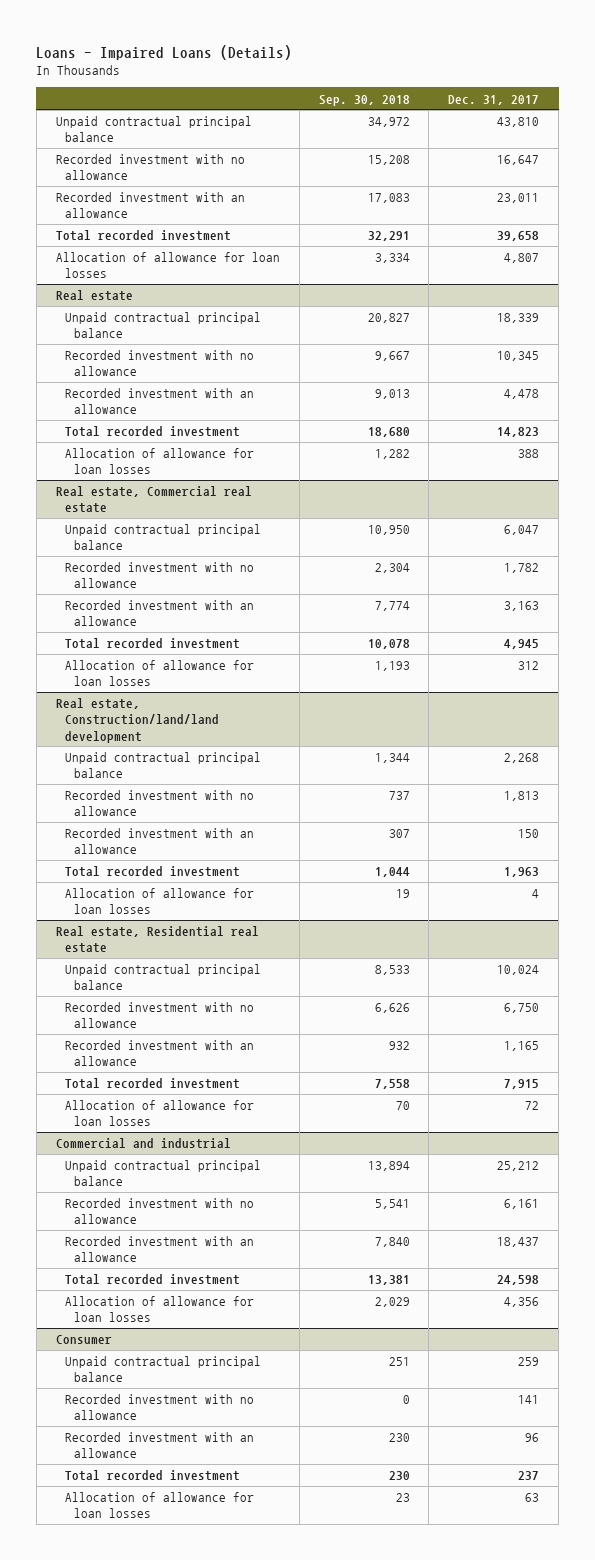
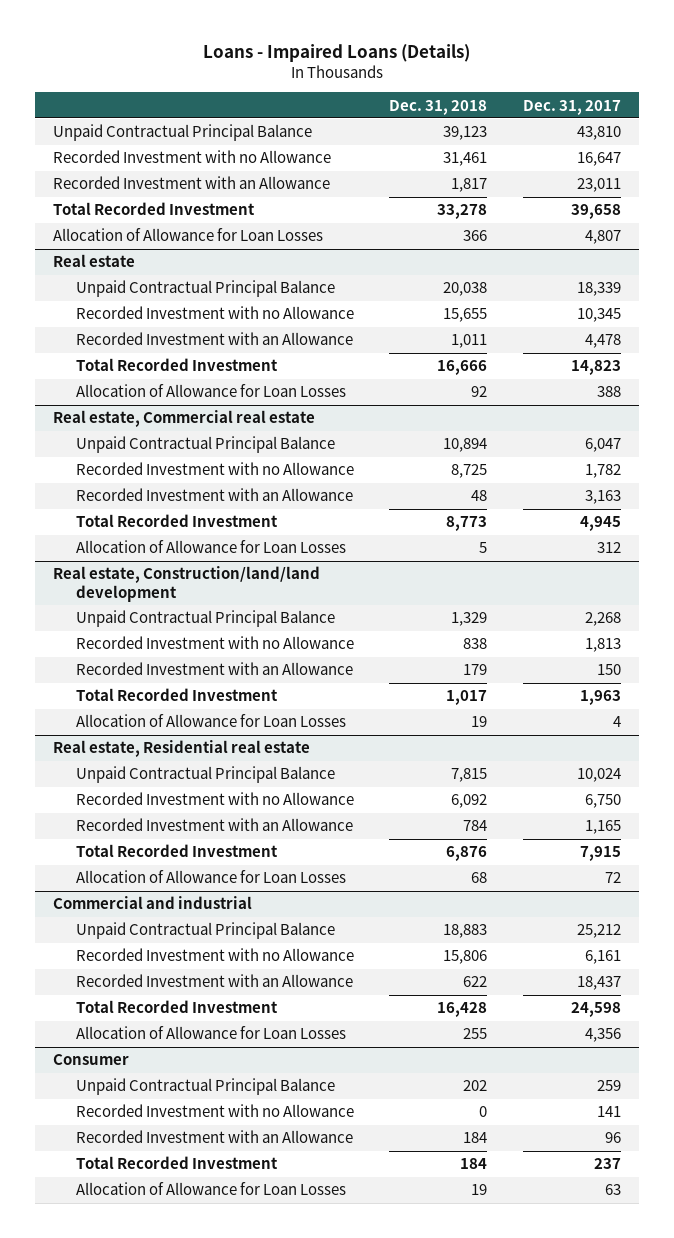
- | Sep. 30, 2018 | Dec. 31, 2017
+ | Dec. 31, 2018 | Dec. 31, 2017
- Unpaid contractual principal balance | 34,972 | 43,810
- Recorded investment with no allowance | 15,208 | 16,647
- Recorded investment with an allowance | 17,083 | 23,011
- Total recorded investment | 32,291 | 39,658
- Allocation of allowance for loan losses | 3,334 | 4,807
+ Unpaid Contractual Principal Balance | 39,123 | 43,810
+ Recorded Investment with no Allowance | 31,461 | 16,647
+ Recorded Investment with an Allowance | 1,817 | 23,011
+ Total Recorded Investment | 33,278 | 39,658
+ Allocation of Allowance for Loan Losses | 366 | 4,807
@ Real estate
- Unpaid contractual principal balance | 20,827 | 18,339
- Recorded investment with no allowance | 9,667 | 10,345
- Recorded investment with an allowance | 9,013 | 4,478
- Total recorded investment | 18,680 | 14,823
- Allocation of allowance for loan losses | 1,282 | 388
+ Unpaid Contractual Principal Balance | 20,038 | 18,339
+ Recorded Investment with no Allowance | 15,655 | 10,345
+ Recorded Investment with an Allowance | 1,011 | 4,478
+ Total Recorded Investment | 16,666 | 14,823
+ Allocation of Allowance for Loan Losses | 92 | 388
@ Real estate, Commercial real estate
- Unpaid contractual principal balance | 10,950 | 6,047
- Recorded investment with no allowance | 2,304 | 1,782
- Recorded investment with an allowance | 7,774 | 3,163
- Total recorded investment | 10,078 | 4,945
- Allocation of allowance for loan losses | 1,193 | 312
+ Unpaid Contractual Principal Balance | 10,894 | 6,047
+ Recorded Investment with no Allowance | 8,725 | 1,782
+ Recorded Investment with an Allowance | 48 | 3,163
+ Total Recorded Investment | 8,773 | 4,945
+ Allocation of Allowance for Loan Losses | 5 | 312
@ Real estate, Construction/land/land development
- Unpaid contractual principal balance | 1,344 | 2,268
- Recorded investment with no allowance | 737 | 1,813
- Recorded investment with an allowance | 307 | 150
- Total recorded investment | 1,044 | 1,963
- Allocation of allowance for loan losses | 19 | 4
+ Unpaid Contractual Principal Balance | 1,329 | 2,268
+ Recorded Investment with no Allowance | 838 | 1,813
+ Recorded Investment with an Allowance | 179 | 150
+ Total Recorded Investment | 1,017 | 1,963
+ Allocation of Allowance for Loan Losses | 19 | 4
@ Real estate, Residential real estate
- Unpaid contractual principal balance | 8,533 | 10,024
- Recorded investment with no allowance | 6,626 | 6,750
- Recorded investment with an allowance | 932 | 1,165
- Total recorded investment | 7,558 | 7,915
- Allocation of allowance for loan losses | 70 | 72
+ Unpaid Contractual Principal Balance | 7,815 | 10,024
+ Recorded Investment with no Allowance | 6,092 | 6,750
+ Recorded Investment with an Allowance | 784 | 1,165
+ Total Recorded Investment | 6,876 | 7,915
+ Allocation of Allowance for Loan Losses | 68 | 72
@ Commercial and industrial
- Unpaid contractual principal balance | 13,894 | 25,212
- Recorded investment with no allowance | 5,541 | 6,161
- Recorded investment with an allowance | 7,840 | 18,437
- Total recorded investment | 13,381 | 24,598
- Allocation of allowance for loan losses | 2,029 | 4,356
+ Unpaid Contractual Principal Balance | 18,883 | 25,212
+ Recorded Investment with no Allowance | 15,806 | 6,161
+ Recorded Investment with an Allowance | 622 | 18,437
+ Total Recorded Investment | 16,428 | 24,598
+ Allocation of Allowance for Loan Losses | 255 | 4,356
@ Consumer
- Unpaid contractual principal balance | 251 | 259
- Recorded investment with no allowance | 0 | 141
- Recorded investment with an allowance | 230 | 96
- Total recorded investment | 230 | 237
- Allocation of allowance for loan losses | 23 | 63
+ Unpaid Contractual Principal Balance | 202 | 259
+ Recorded Investment with no Allowance | 0 | 141
+ Recorded Investment with an Allowance | 184 | 96
+ Total Recorded Investment | 184 | 237
+ Allocation of Allowance for Loan Losses | 19 | 63

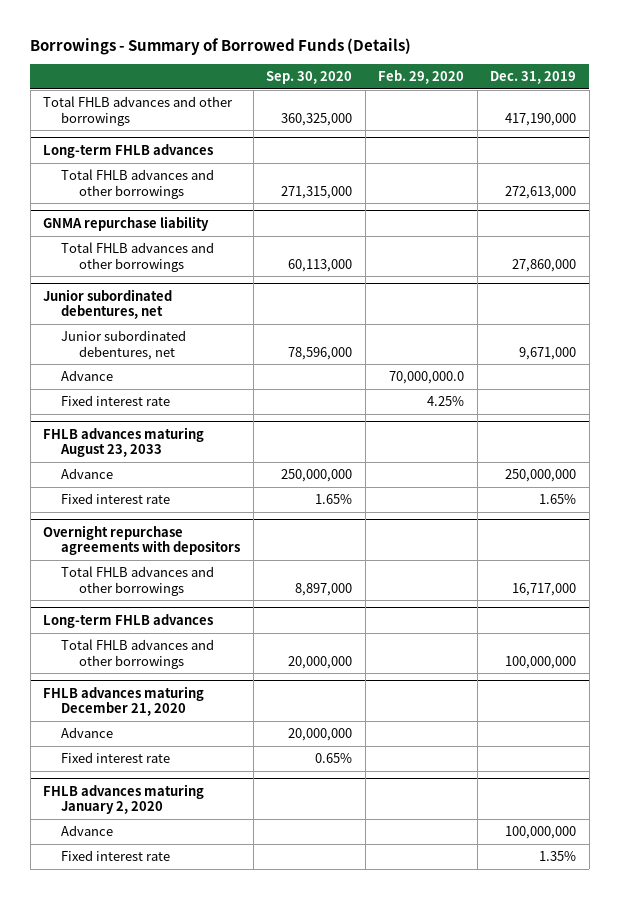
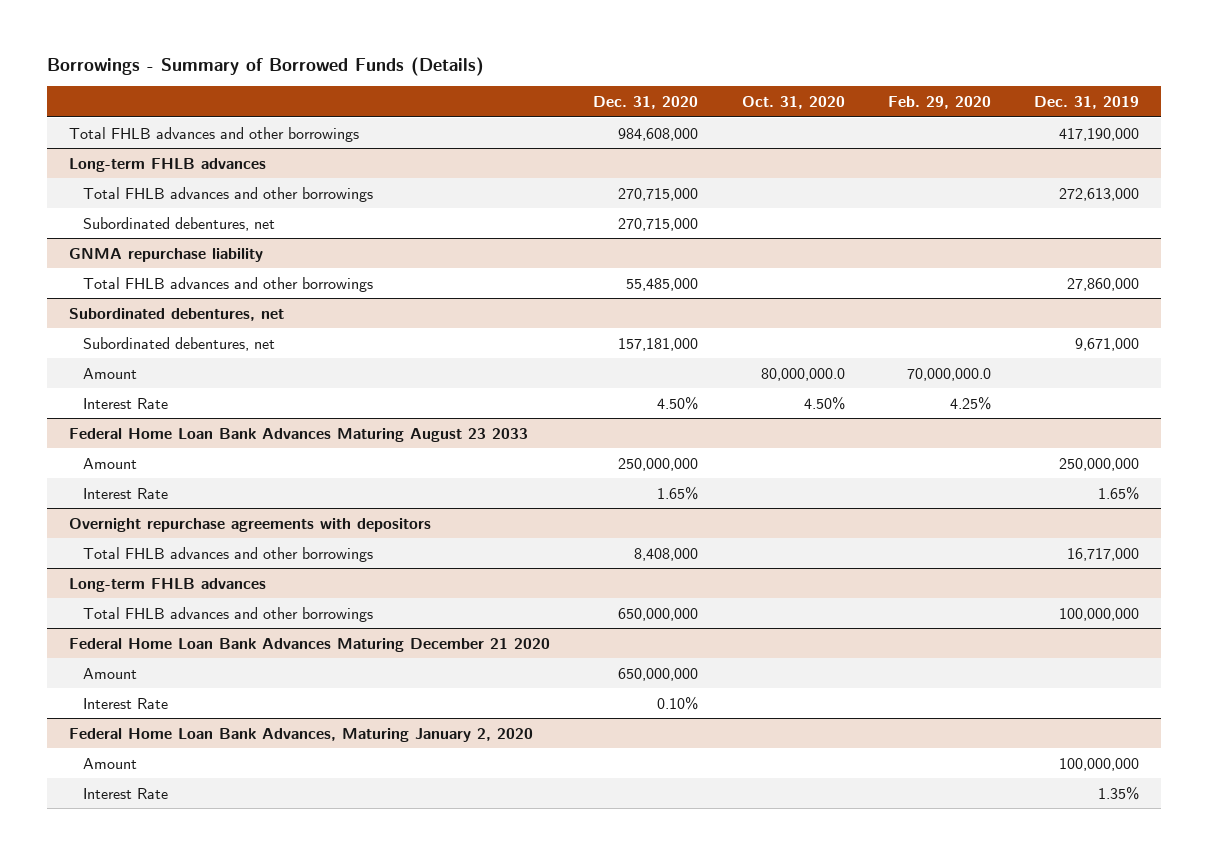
- | Sep. 30, 2020 | Feb. 29, 2020 | Dec. 31, 2019
+ | Dec. 31, 2020 | Oct. 31, 2020 | Feb. 29, 2020 | Dec. 31, 2019
@ Long-term FHLB advances
+ Subordinated debentures, net | 270,715,000 | | |
- Junior subordinated debentures, net
- Junior subordinated debentures, net | 78,596,000 | | 9,671,000
- Advance | | 70,000,000.0 |
- Fixed interest rate | | 4.25% |
- FHLB advances maturing August 23, 2033
- Advance | 250,000,000 | | 250,000,000
- Fixed interest rate | 1.65% | | 1.65%
+ Subordinated debentures, net
+ Subordinated debentures, net | 157,181,000 | | | 9,671,000
+ Amount | | 80,000,000.0 | 70,000,000.0 |
+ Interest Rate | 4.50% | 4.50% | 4.25% |
+ Federal Home Loan Bank Advances Maturing August 23 2033
+ Amount | 250,000,000 | | | 250,000,000
+ Interest Rate | 1.65% | | | 1.65%
- FHLB advances maturing December 21, 2020
- Advance | 20,000,000 | |
- Fixed interest rate | 0.65% | |
- FHLB advances maturing January 2, 2020
- Advance | | | 100,000,000
- Fixed interest rate | | | 1.35%
+ Federal Home Loan Bank Advances Maturing December 21 2020
+ Amount | 650,000,000 | | |
+ Interest Rate | 0.10% | | |
+ Federal Home Loan Bank Advances, Maturing January 2, 2020
+ Amount | | | | 100,000,000
+ Interest Rate | | | | 1.35%

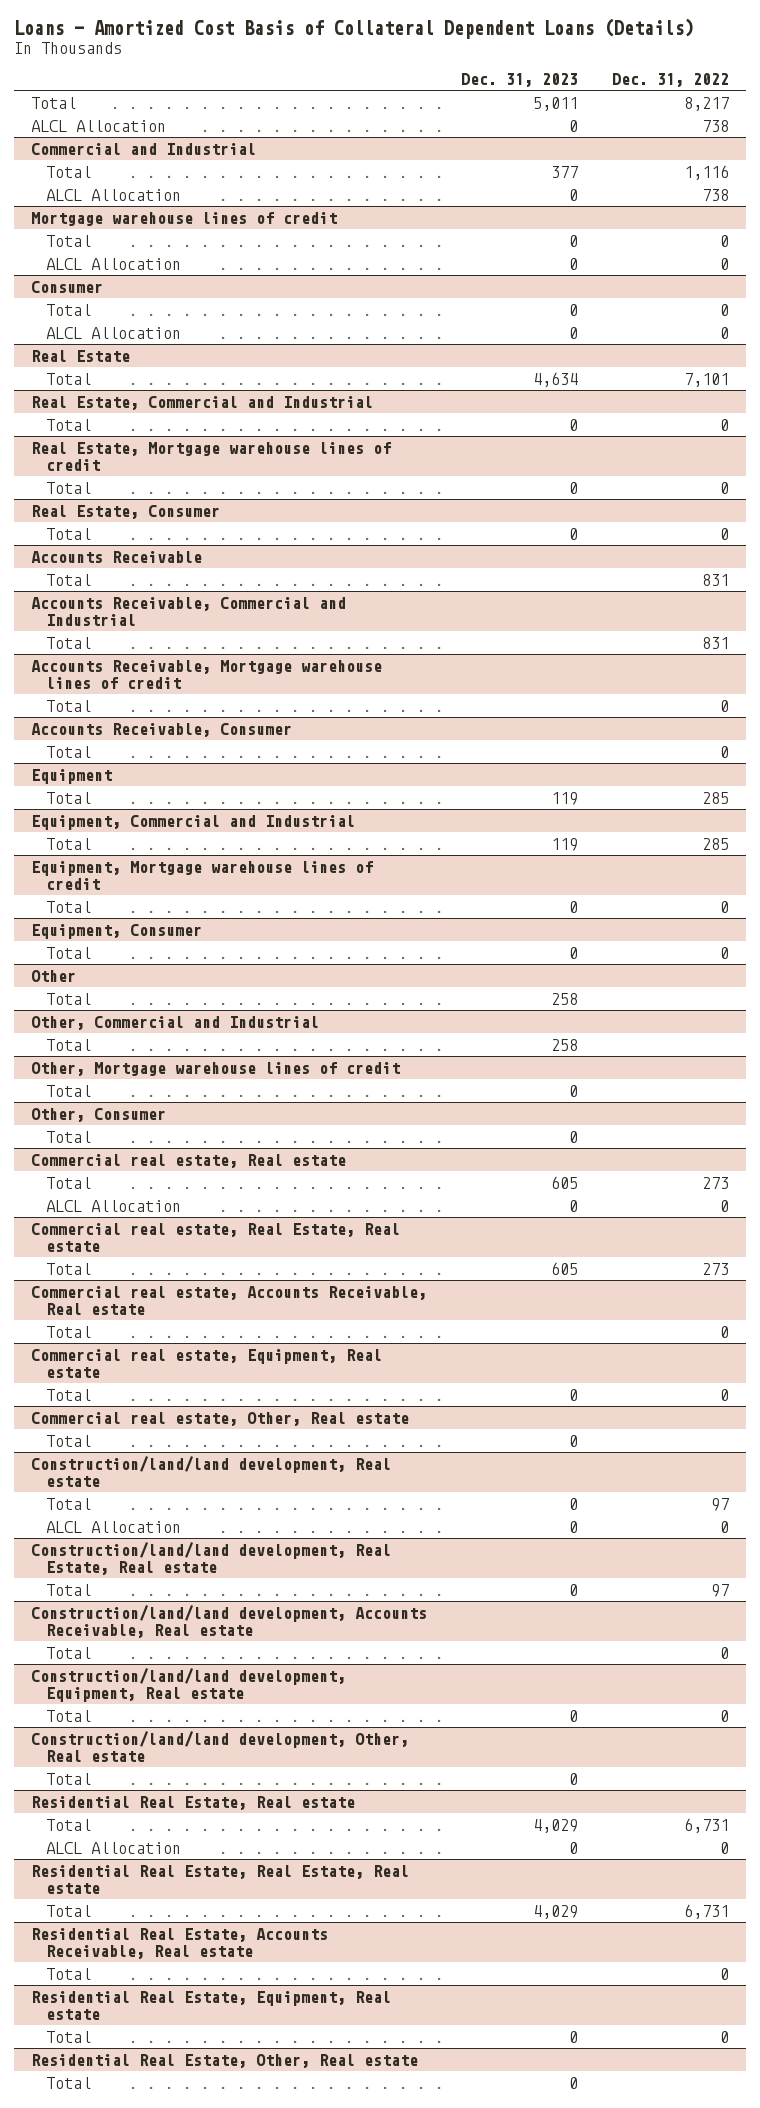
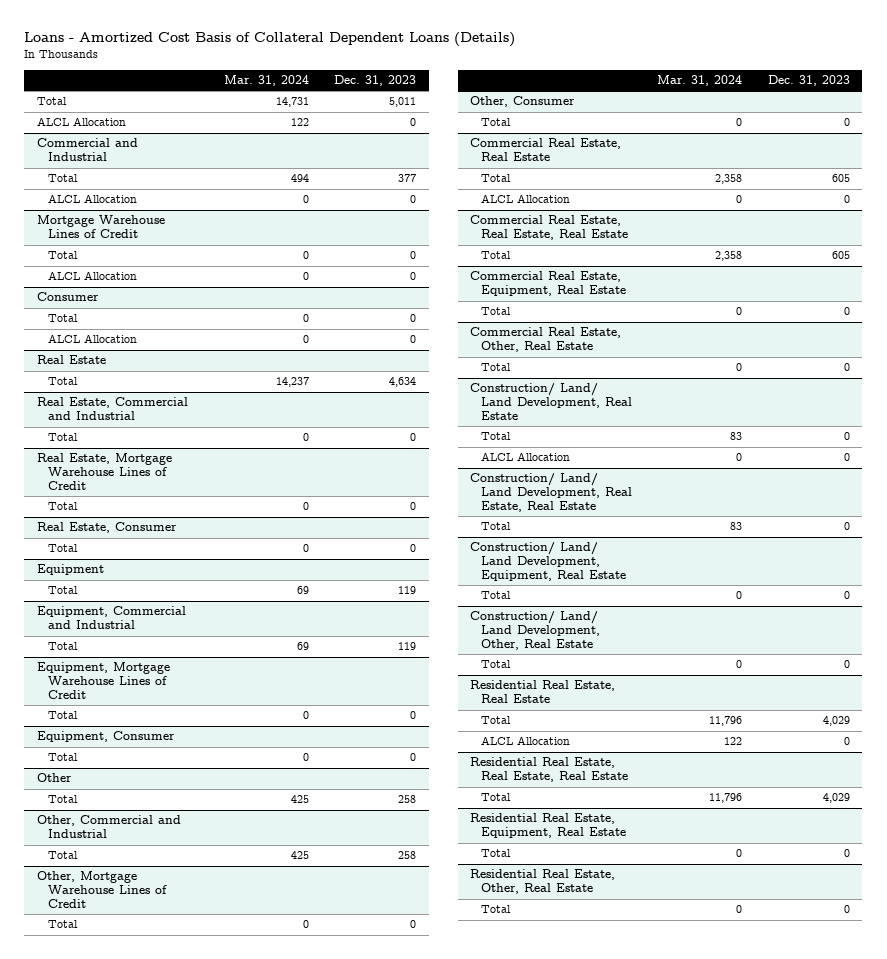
- | Dec. 31, 2023 | Dec. 31, 2022
+ | Mar. 31, 2024 | Dec. 31, 2023
- Mortgage warehouse lines of credit
+ Mortgage Warehouse Lines of Credit
- Real Estate, Mortgage warehouse lines of credit
+ Real Estate, Mortgage Warehouse Lines of Credit
- Accounts Receivable
- Total | | 831
- Accounts Receivable, Commercial and Industrial
- Total | | 831
- Accounts Receivable, Mortgage warehouse lines of credit
- Total | | 0
- Accounts Receivable, Consumer
- Total | | 0
- Equipment, Mortgage warehouse lines of credit
+ Equipment, Mortgage Warehouse Lines of Credit
- Other, Mortgage warehouse lines of credit
+ Other, Mortgage Warehouse Lines of Credit
- Commercial real estate, Real estate
+ Commercial Real Estate, Real Estate
- Commercial real estate, Real Estate, Real estate
+ Commercial Real Estate, Real Estate, Real Estate
- Commercial real estate, Accounts Receivable, Real estate
- Total | | 0
- Commercial real estate, Equipment, Real estate
+ Commercial Real Estate, Equipment, Real Estate
- Commercial real estate, Other, Real estate
+ Commercial Real Estate, Other, Real Estate
- Construction/land/land development, Real estate
+ Construction/ Land/ Land Development, Real Estate
- Construction/land/land development, Real Estate, Real estate
+ Construction/ Land/ Land Development, Real Estate, Real Estate
- Construction/land/land development, Accounts Receivable, Real estate
- Total | | 0
- Construction/land/land development, Equipment, Real estate
+ Construction/ Land/ Land Development, Equipment, Real Estate
- Construction/land/land development, Other, Real estate
+ Construction/ Land/ Land Development, Other, Real Estate
- Residential Real Estate, Real estate
+ Residential Real Estate, Real Estate
- Residential Real Estate, Real Estate, Real estate
+ Residential Real Estate, Real Estate, Real Estate
- Residential Real Estate, Accounts Receivable, Real estate
- Total | | 0
- Residential Real Estate, Equipment, Real estate
+ Residential Real Estate, Equipment, Real Estate
- Residential Real Estate, Other, Real estate
+ Residential Real Estate, Other, Real Estate

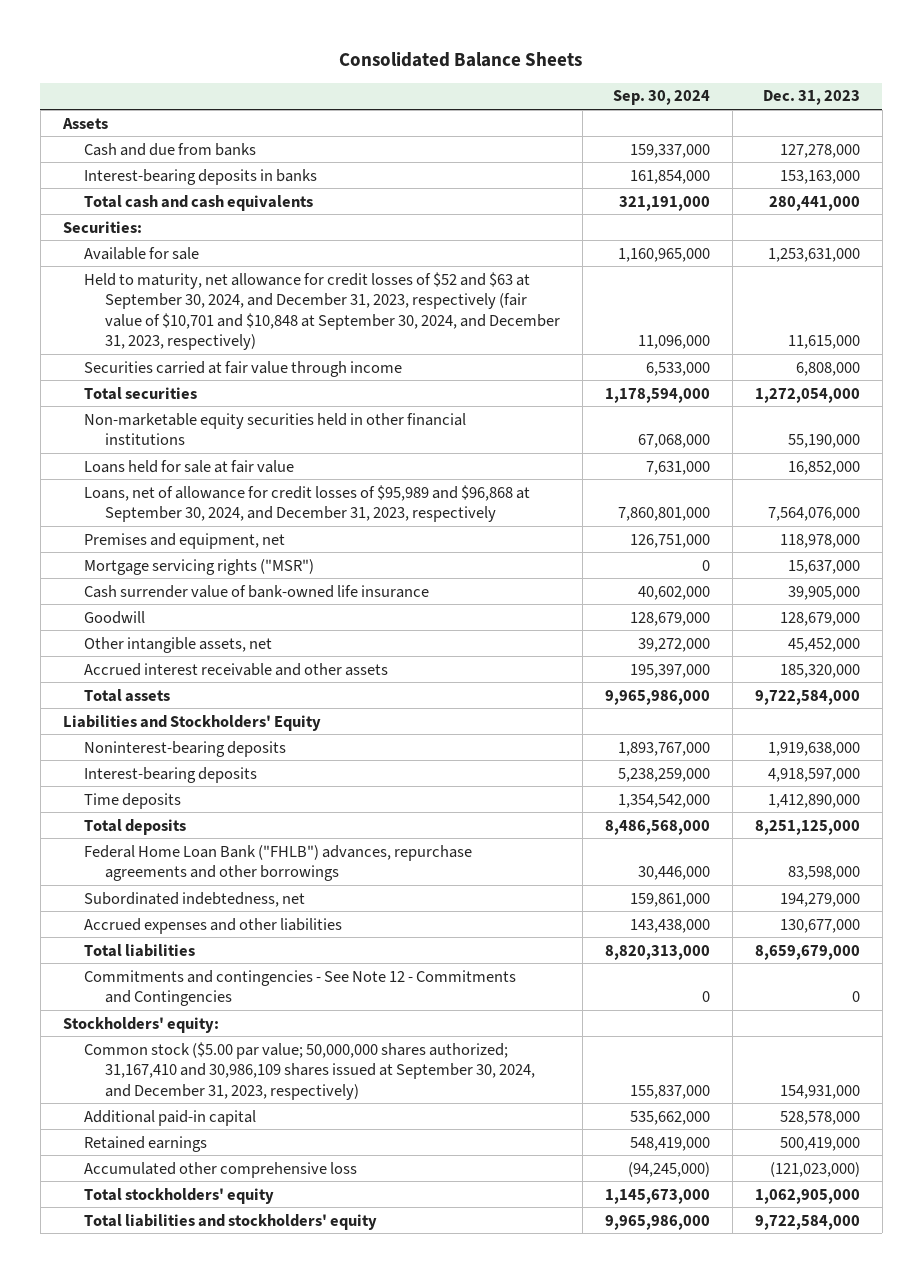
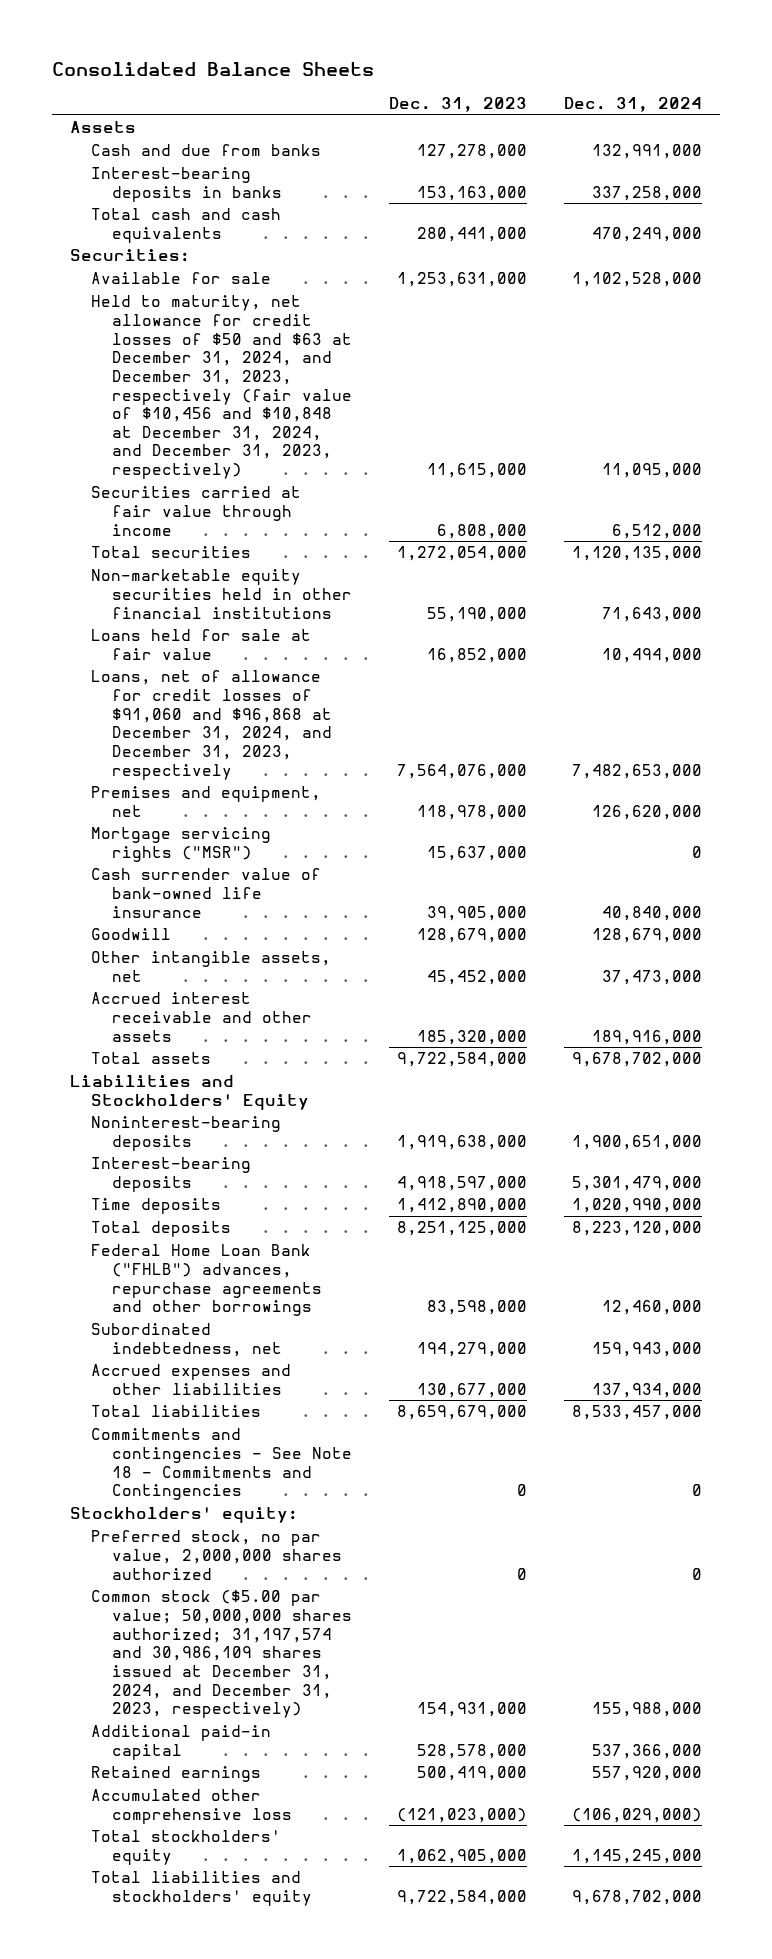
- | Sep. 30, 2024 | Dec. 31, 2023
+ | Dec. 31, 2023 | Dec. 31, 2024
- Held to maturity, net allowance for credit losses of $52 and $63 at September 30, 2024, and December 31, 2023, respectively (fair value of $10,701 and $10,848 at September 30, 2024, and December 31, 2023, respectively) | 11,096,000 | 11,615,000
+ Held to maturity, net allowance for credit losses of $50 and $63 at December 31, 2024, and December 31, 2023, respectively (fair value of $10,456 and $10,848 at December 31, 2024, and December 31, 2023, respectively) | 11,615,000 | 11,095,000
- Loans, net of allowance for credit losses of $95,989 and $96,868 at September 30, 2024, and December 31, 2023, respectively | 7,860,801,000 | 7,564,076,000
+ Loans, net of allowance for credit losses of $91,060 and $96,868 at December 31, 2024, and December 31, 2023, respectively | 7,564,076,000 | 7,482,653,000
- Commitments and contingencies - See Note 12 - Commitments and Contingencies | 0 | 0
+ Commitments and contingencies - See Note 18 - Commitments and Contingencies | 0 | 0
- Common stock ($5.00 par value; 50,000,000 shares authorized; 31,167,410 and 30,986,109 shares issued at September 30, 2024, and December 31, 2023, respectively) | 155,837,000 | 154,931,000
+ Preferred stock, no par value, 2,000,000 shares authorized | 0 | 0
+ Common stock ($5.00 par value; 50,000,000 shares authorized; 31,197,574 and 30,986,109 shares issued at December 31, 2024, and December 31, 2023, respectively) | 154,931,000 | 155,988,000

